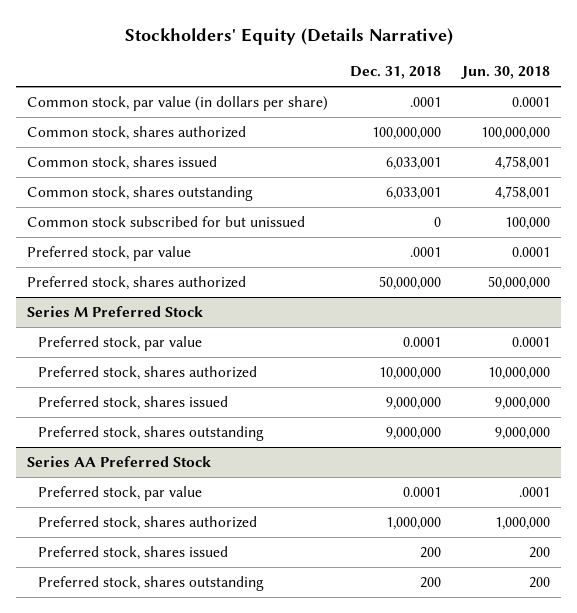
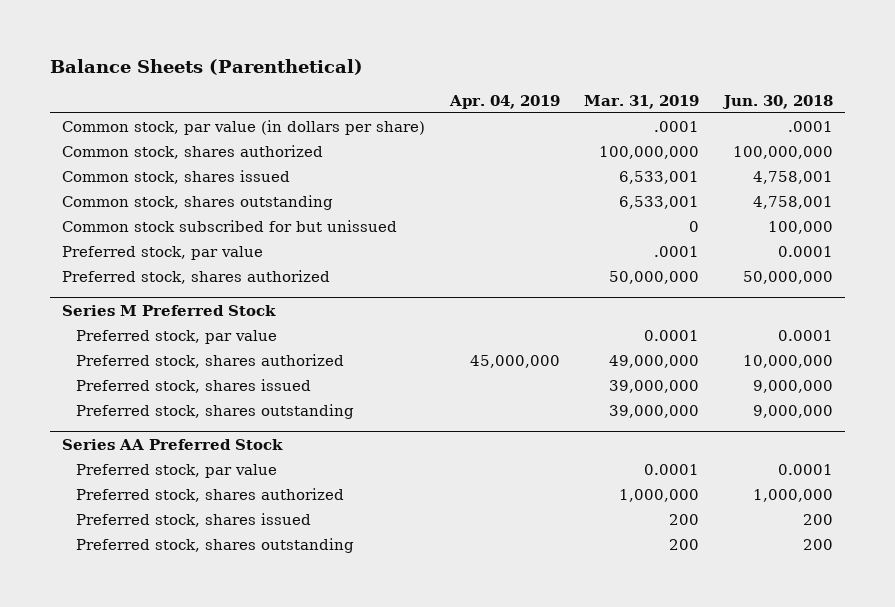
- Stockholders' Equity (Details Narrative)
+ Balance Sheets (Parenthetical)
- | Dec. 31, 2018 | Jun. 30, 2018
+ | Apr. 04, 2019 | Mar. 31, 2019 | Jun. 30, 2018
- Common stock, par value (in dollars per share) | .0001 | 0.0001
+ Common stock, par value (in dollars per share) | | .0001 | .0001
@ Series AA Preferred Stock
- Preferred stock, par value | 0.0001 | .0001
+ Preferred stock, par value | | 0.0001 | 0.0001

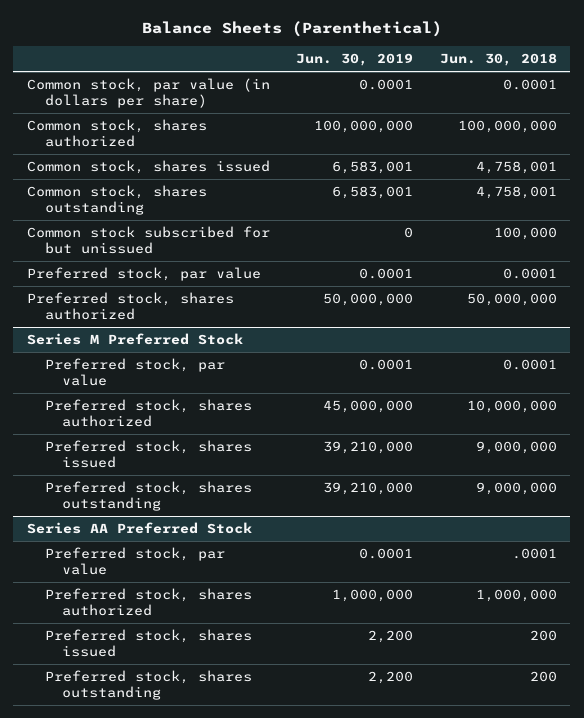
- | Apr. 04, 2019 | Mar. 31, 2019 | Jun. 30, 2018
+ | Jun. 30, 2019 | Jun. 30, 2018
- Common stock, par value (in dollars per share) | | .0001 | .0001
+ Common stock, par value (in dollars per share) | 0.0001 | 0.0001
@ Series AA Preferred Stock
- Preferred stock, par value | | 0.0001 | 0.0001
+ Preferred stock, par value | 0.0001 | .0001

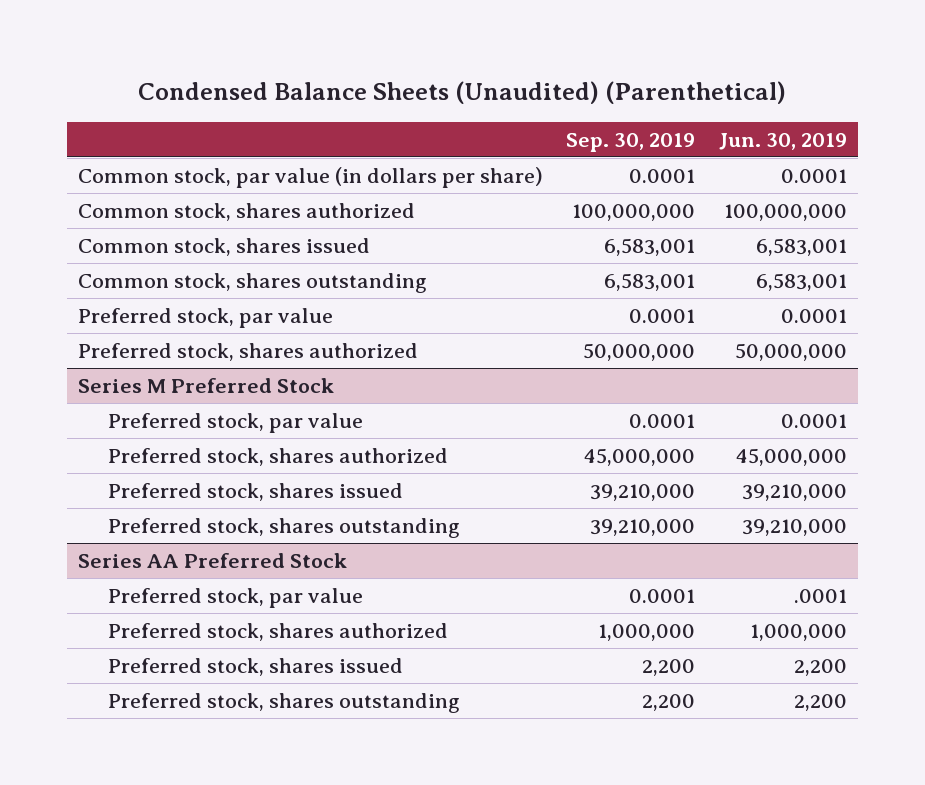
- Balance Sheets (Parenthetical)
+ Condensed Balance Sheets (Unaudited) (Parenthetical)
- | Jun. 30, 2019 | Jun. 30, 2018
+ | Sep. 30, 2019 | Jun. 30, 2019
- Common stock subscribed for but unissued | 0 | 100,000
@ Series AA Preferred Stock
- Preferred stock, par value | 0.0001 | .0001
+ Preferred stock, par value | 0.0001 | .0001

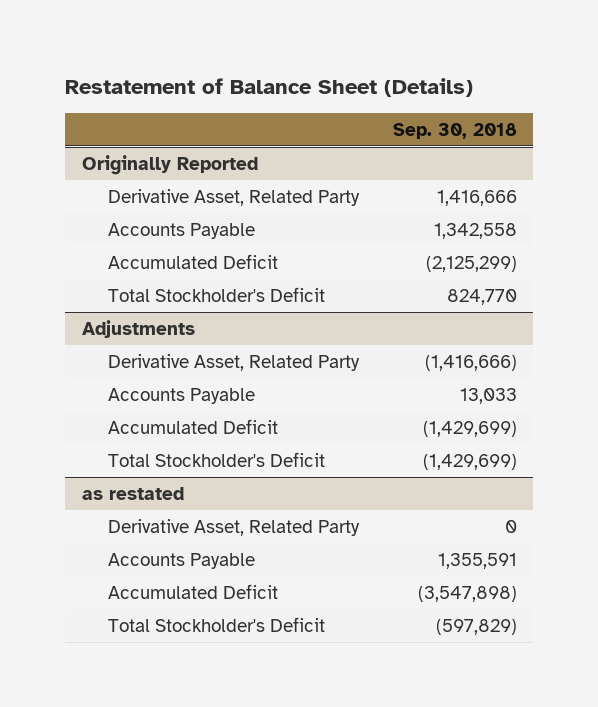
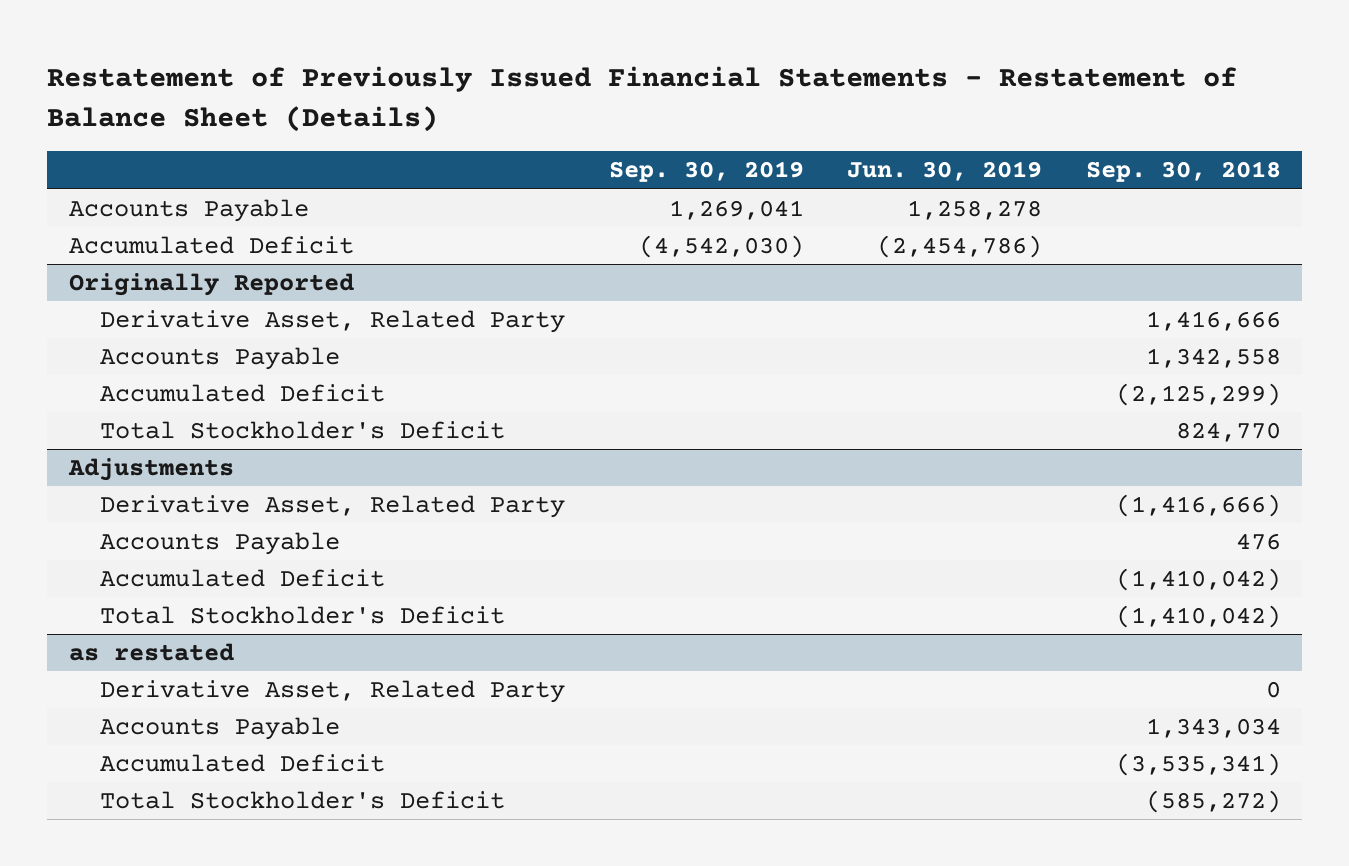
- Restatement of Balance Sheet (Details)
+ Restatement of Previously Issued Financial Statements - Restatement of Balance Sheet (Details)
- | Sep. 30, 2018
+ | Sep. 30, 2019 | Jun. 30, 2019 | Sep. 30, 2018
+ Accounts Payable | 1,269,041 | 1,258,278 |
+ Accumulated Deficit | (4,542,030) | (2,454,786) |
@ Adjustments
- Accounts Payable | 13,033
- Accumulated Deficit | (1,429,699)
- Total Stockholder's Deficit | (1,429,699)
+ Accounts Payable | | | 476
+ Accumulated Deficit | | | (1,410,042)
+ Total Stockholder's Deficit | | | (1,410,042)
@ as restated
- Accounts Payable | 1,355,591
- Accumulated Deficit | (3,547,898)
- Total Stockholder's Deficit | (597,829)
+ Accounts Payable | | | 1,343,034
+ Accumulated Deficit | | | (3,535,341)
+ Total Stockholder's Deficit | | | (585,272)

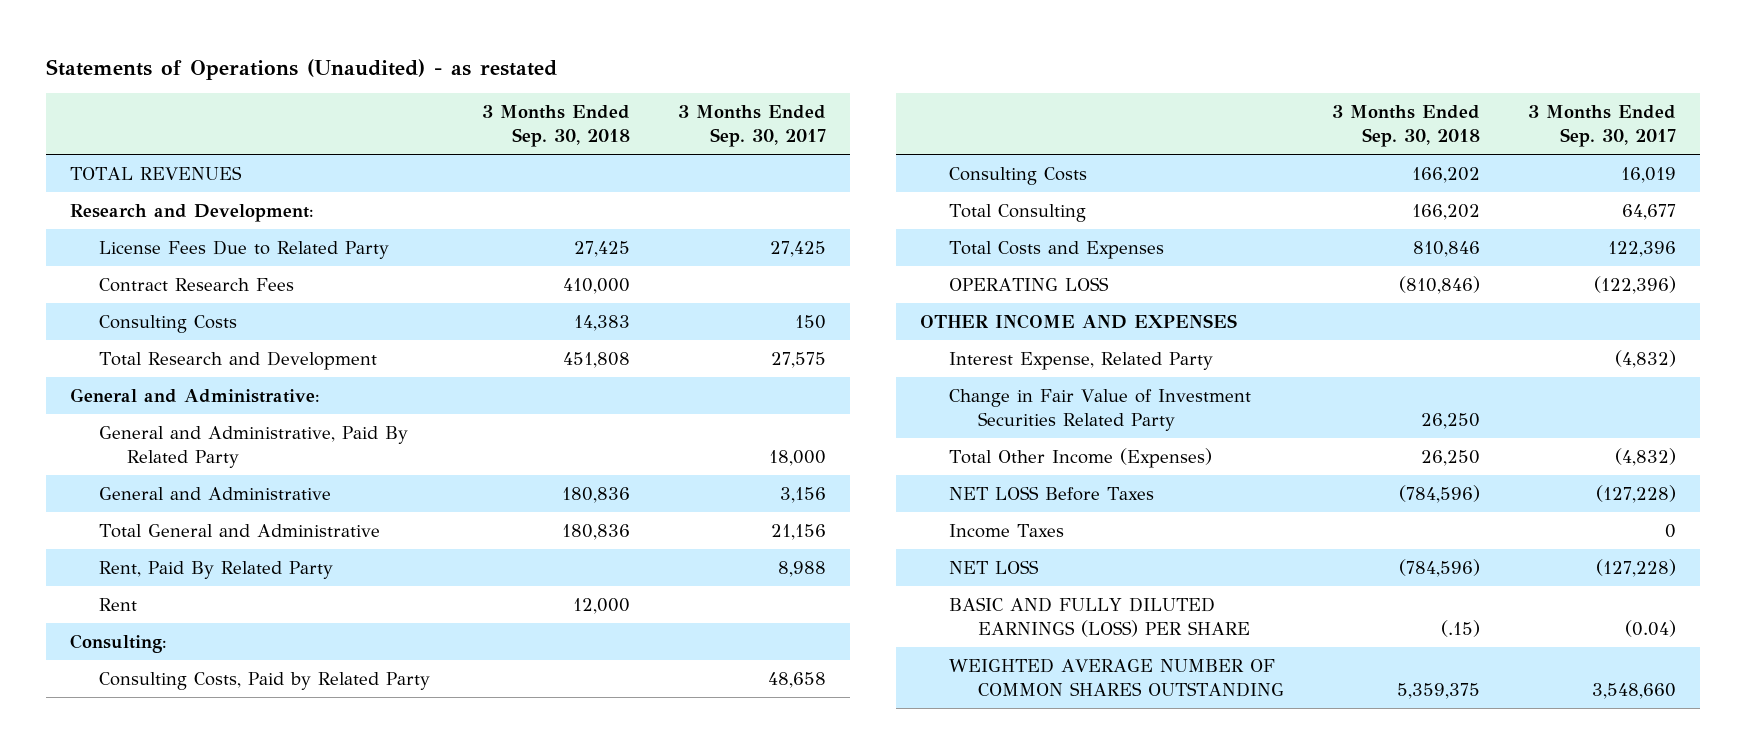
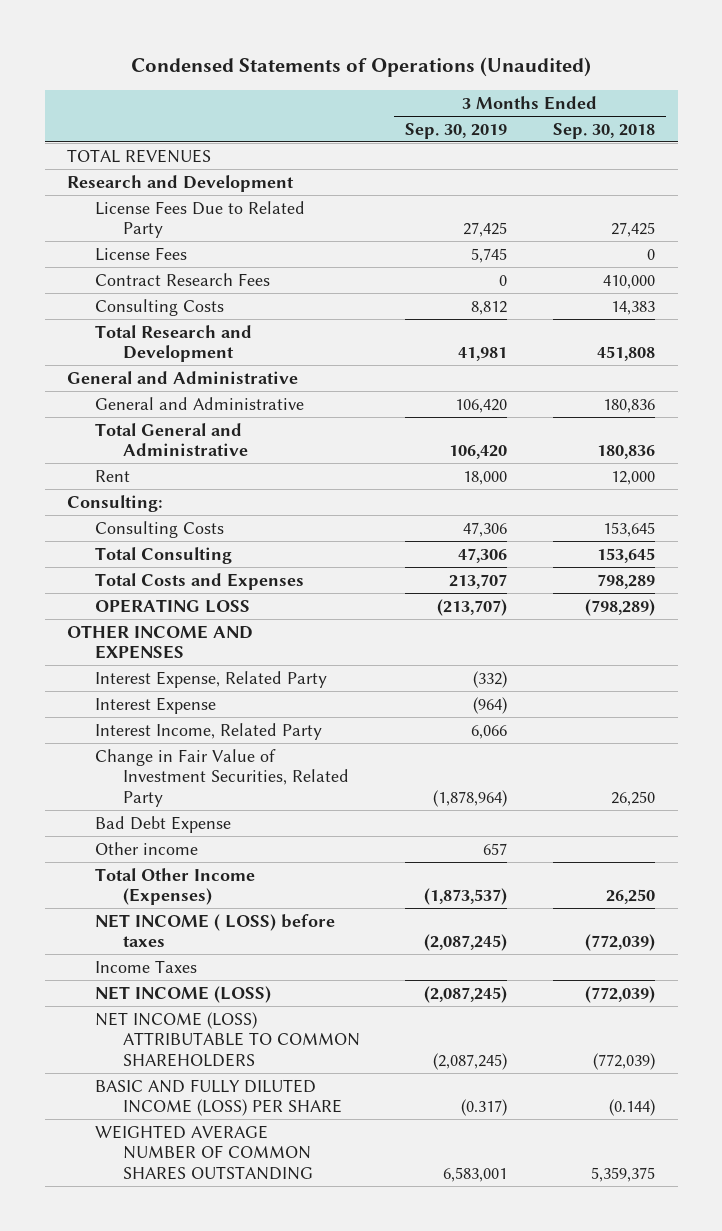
- Statements of Operations (Unaudited) - as restated
+ Condensed Statements of Operations (Unaudited)
- | 3 Months Ended Sep. 30, 2018 | 3 Months Ended Sep. 30, 2017
+ | 3 Months Ended Sep. 30, 2019 | 3 Months Ended Sep. 30, 2018
- Research and Development:
+ Research and Development
+ License Fees | 5,745 | 0
- General and Administrative:
- General and Administrative, Paid By Related Party | | 18,000
+ General and Administrative
- Rent, Paid By Related Party | | 8,988
- Consulting Costs, Paid by Related Party | | 48,658
- Consulting Costs | 166,202 | 16,019
- Total Consulting | 166,202 | 64,677
- Total Costs and Expenses | 810,846 | 122,396
- OPERATING LOSS | (810,846) | (122,396)
+ Consulting Costs | 47,306 | 153,645
+ Total Consulting | 47,306 | 153,645
+ Total Costs and Expenses | 213,707 | 798,289
+ OPERATING LOSS | (213,707) | (798,289)
- Change in Fair Value of Investment Securities Related Party | 26,250 |
+ Interest Expense | (964) |
+ Interest Income, Related Party | 6,066 |
+ Change in Fair Value of Investment Securities, Related Party | (1,878,964) | 26,250
+ Bad Debt Expense
+ Other income | 657 |
- NET LOSS Before Taxes | (784,596) | (127,228)
+ NET INCOME ( LOSS) before taxes | (2,087,245) | (772,039)
- NET LOSS | (784,596) | (127,228)
- BASIC AND FULLY DILUTED EARNINGS (LOSS) PER SHARE | (.15) | (0.04)
+ NET INCOME (LOSS) | (2,087,245) | (772,039)
+ NET INCOME (LOSS) ATTRIBUTABLE TO COMMON SHAREHOLDERS | (2,087,245) | (772,039)
+ BASIC AND FULLY DILUTED INCOME (LOSS) PER SHARE | (0.317) | (0.144)

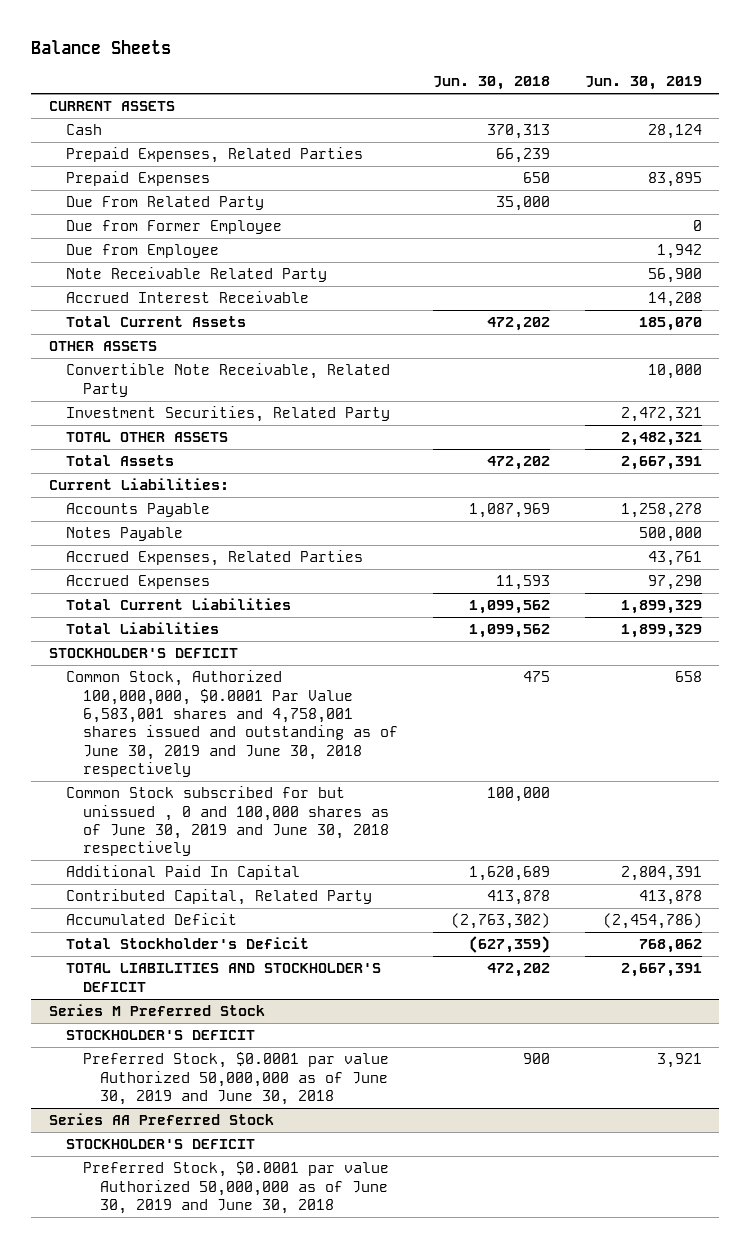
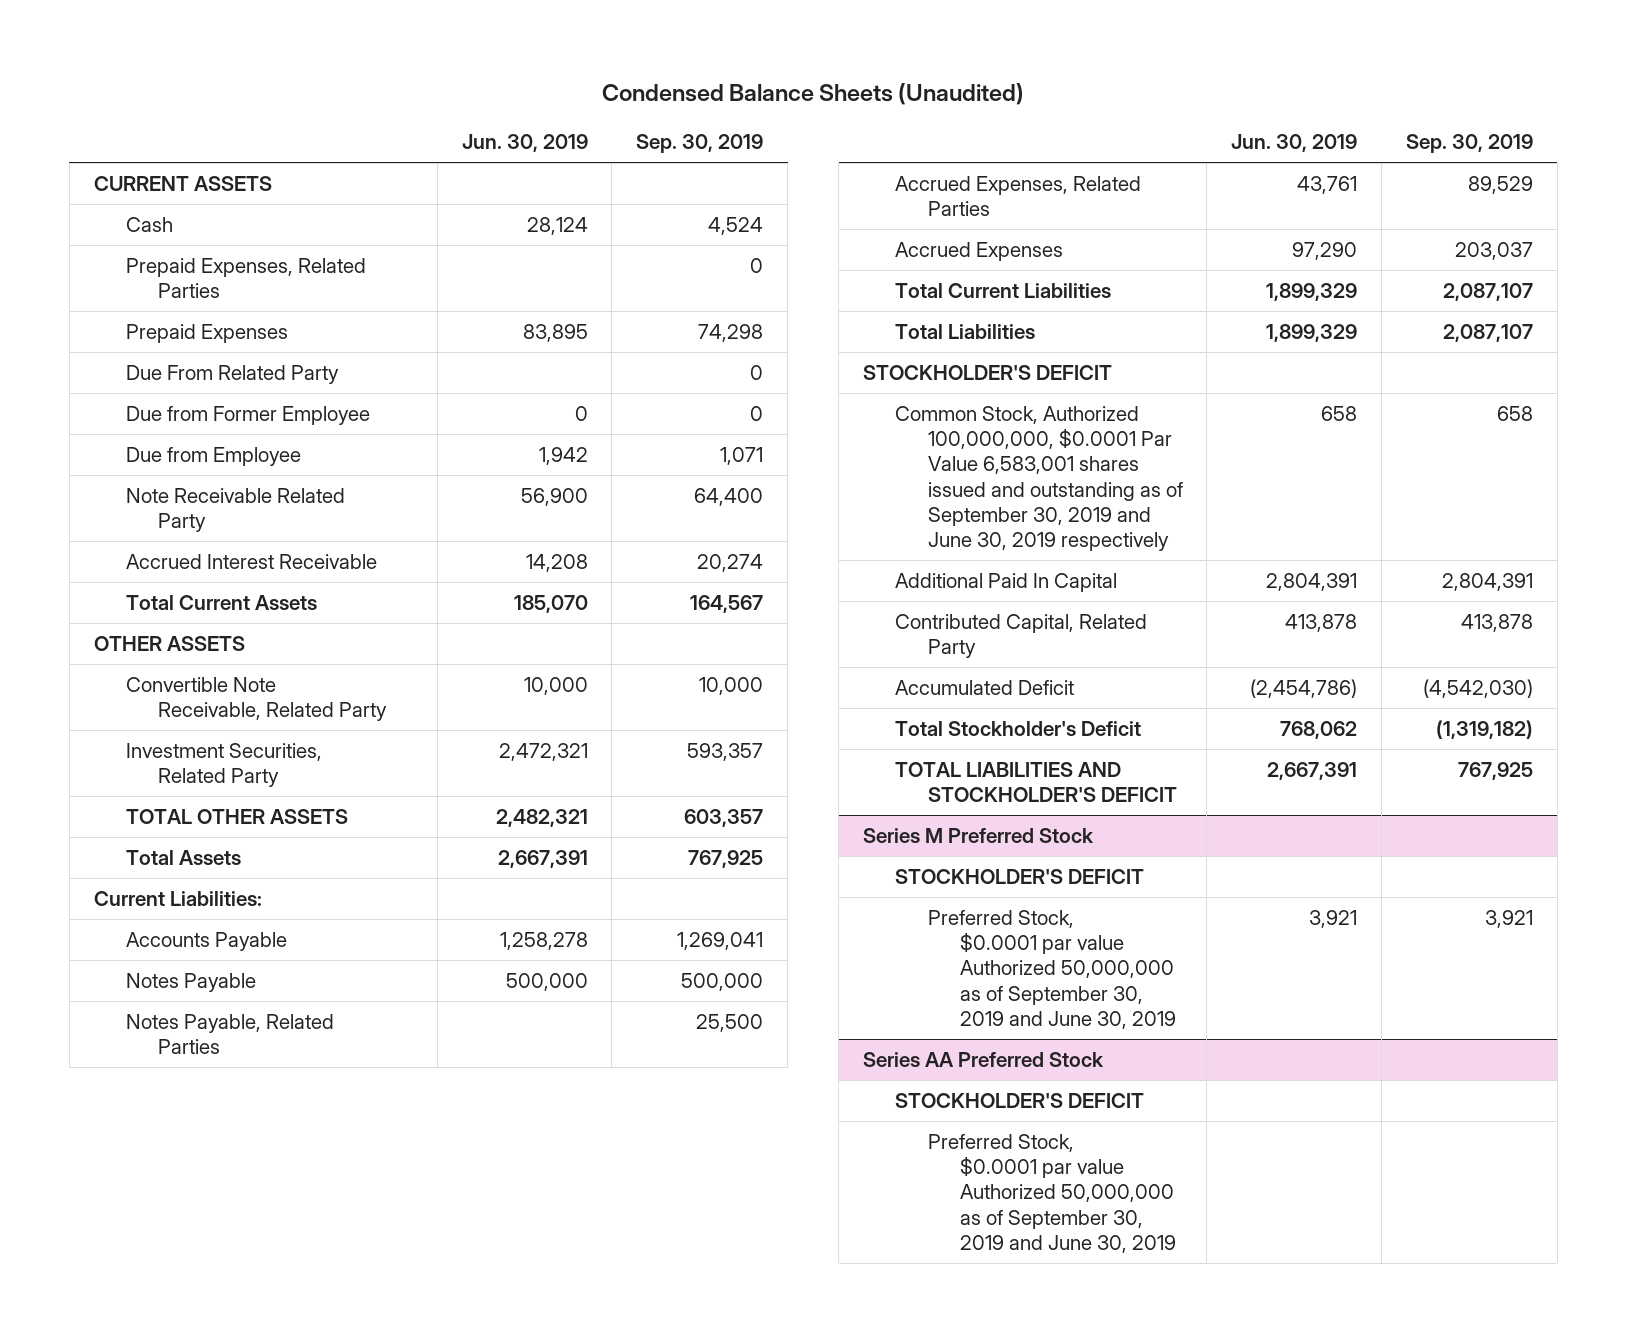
- Balance Sheets
+ Condensed Balance Sheets (Unaudited)
- | Jun. 30, 2018 | Jun. 30, 2019
+ | Jun. 30, 2019 | Sep. 30, 2019
+ Notes Payable, Related Parties | | 25,500
- Common Stock, Authorized 100,000,000, $0.0001 Par Value 6,583,001 shares and 4,758,001 shares issued and outstanding as of June 30, 2019 and June 30, 2018 respectively | 475 | 658
- Common Stock subscribed for but unissued , 0 and 100,000 shares as of June 30, 2019 and June 30, 2018 respectively | 100,000 |
+ Common Stock, Authorized 100,000,000, $0.0001 Par Value 6,583,001 shares issued and outstanding as of September 30, 2019 and June 30, 2019 respectively | 658 | 658
@ Series M Preferred Stock
- Preferred Stock, $0.0001 par value Authorized 50,000,000 as of June 30, 2019 and June 30, 2018 | 900 | 3,921
+ Preferred Stock, $0.0001 par value Authorized 50,000,000 as of September 30, 2019 and June 30, 2019 | 3,921 | 3,921
@ Series AA Preferred Stock
- Preferred Stock, $0.0001 par value Authorized 50,000,000 as of June 30, 2019 and June 30, 2018
+ Preferred Stock, $0.0001 par value Authorized 50,000,000 as of September 30, 2019 and June 30, 2019

